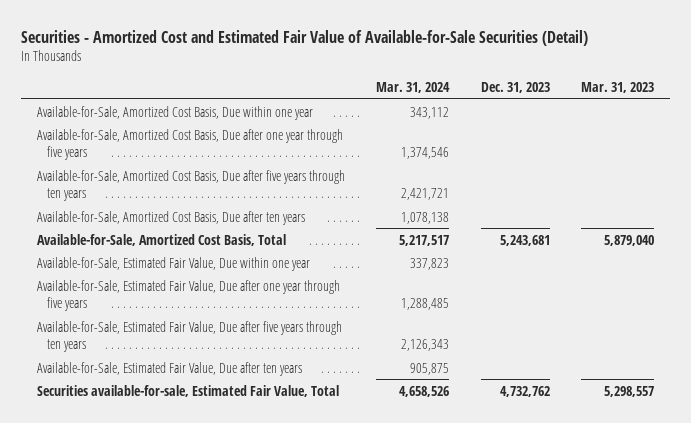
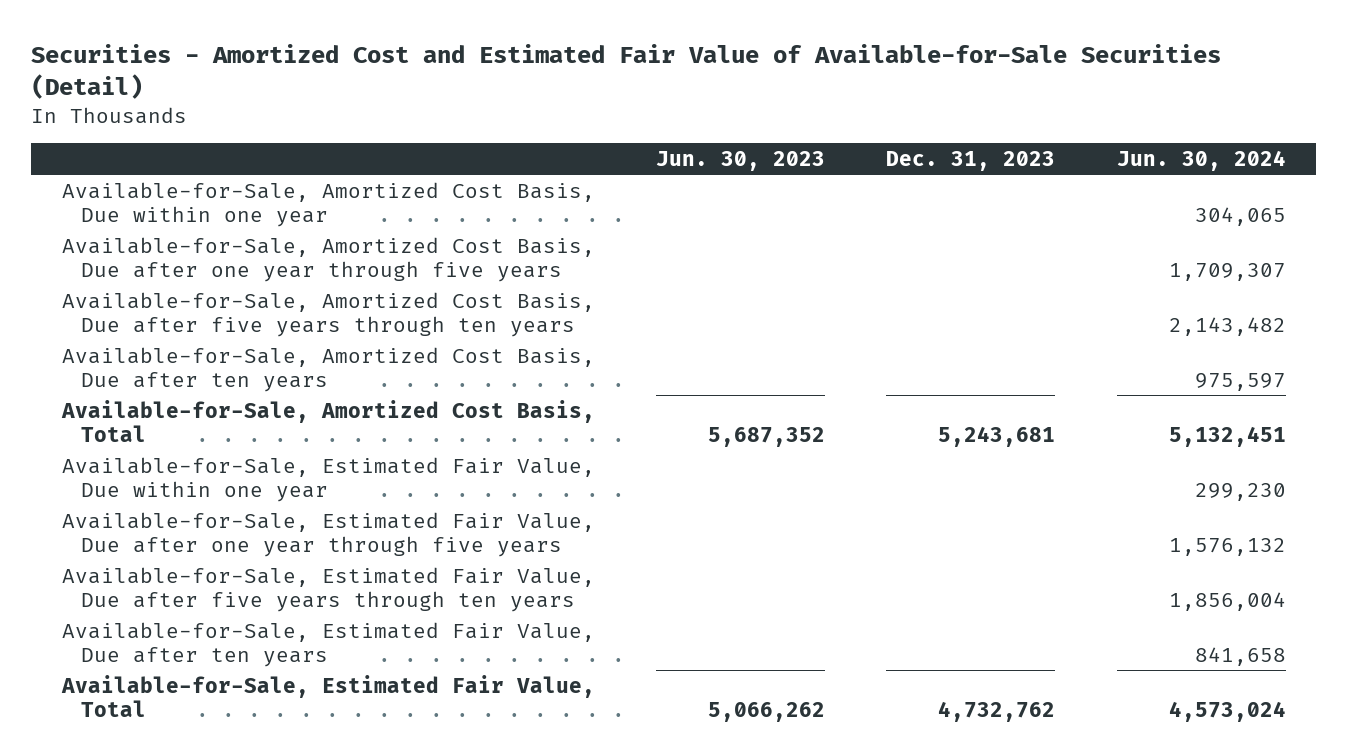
- | Mar. 31, 2024 | Dec. 31, 2023 | Mar. 31, 2023
+ | Jun. 30, 2023 | Dec. 31, 2023 | Jun. 30, 2024
- Securities available-for-sale, Estimated Fair Value, Total | 4,658,526 | 4,732,762 | 5,298,557
+ Available-for-Sale, Estimated Fair Value, Total | 5,066,262 | 4,732,762 | 4,573,024

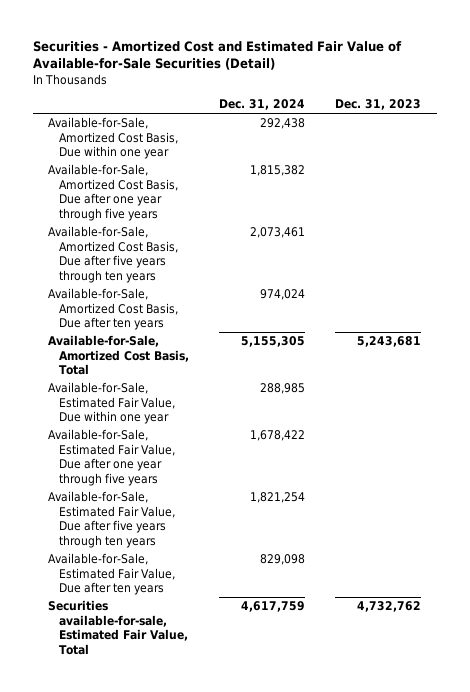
- | Jun. 30, 2023 | Dec. 31, 2023 | Jun. 30, 2024
+ | Dec. 31, 2024 | Dec. 31, 2023
- Available-for-Sale, Estimated Fair Value, Total | 5,066,262 | 4,732,762 | 4,573,024
+ Securities available-for-sale, Estimated Fair Value, Total | 4,617,759 | 4,732,762

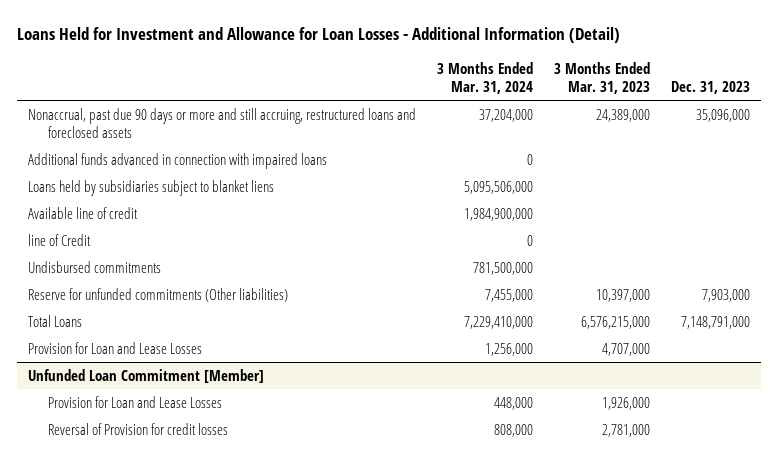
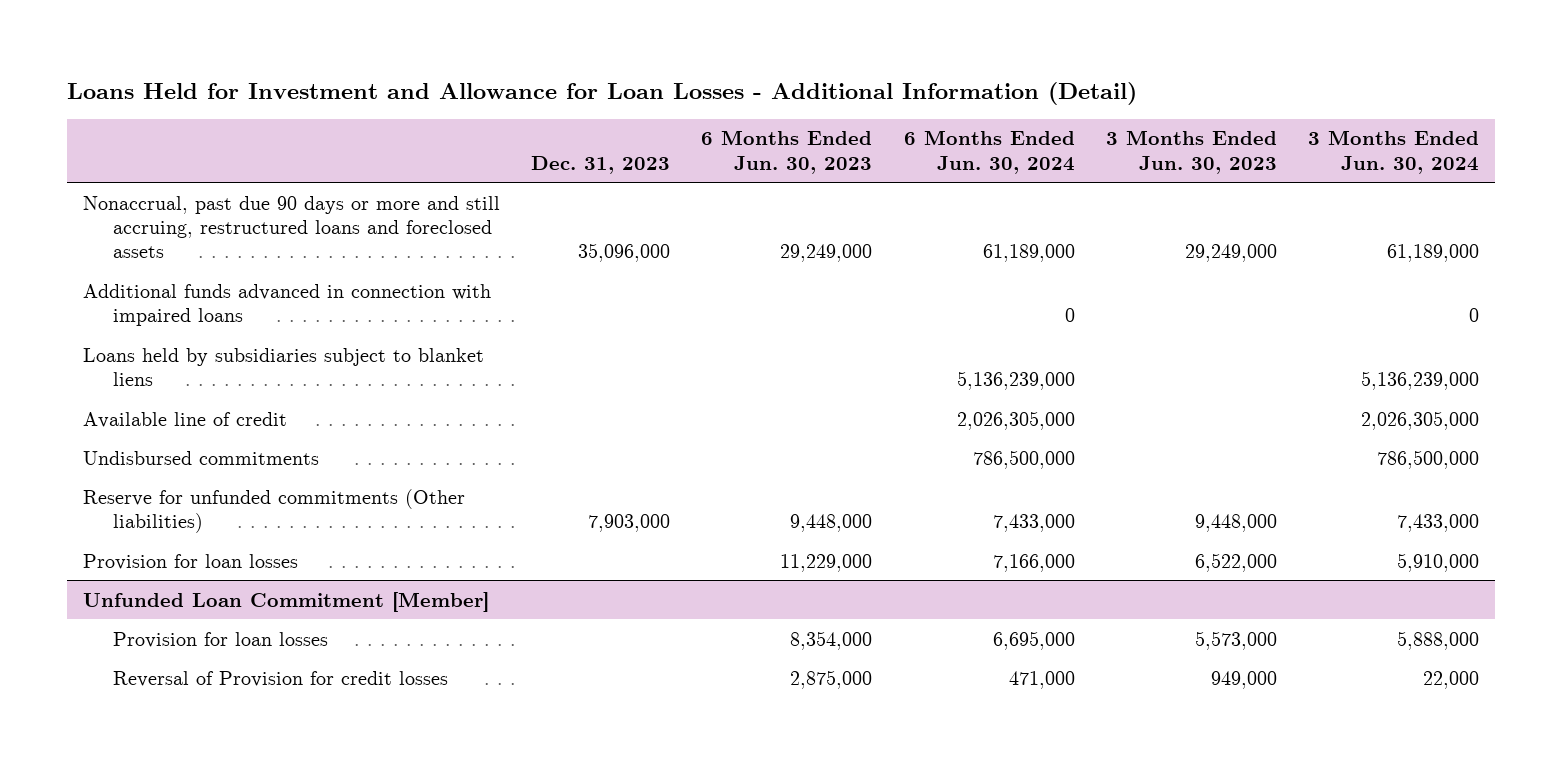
- | 3 Months Ended Mar. 31, 2024 | 3 Months Ended Mar. 31, 2023 | Dec. 31, 2023
+ | Dec. 31, 2023 | 6 Months Ended Jun. 30, 2023 | 6 Months Ended Jun. 30, 2024 | 3 Months Ended Jun. 30, 2023 | 3 Months Ended Jun. 30, 2024
- line of Credit | 0 | |
- Total Loans | 7,229,410,000 | 6,576,215,000 | 7,148,791,000
- Provision for Loan and Lease Losses | 1,256,000 | 4,707,000 |
+ Provision for loan losses | | 11,229,000 | 7,166,000 | 6,522,000 | 5,910,000
@ Unfunded Loan Commitment [Member]
- Provision for Loan and Lease Losses | 448,000 | 1,926,000 |
+ Provision for loan losses | | 8,354,000 | 6,695,000 | 5,573,000 | 5,888,000

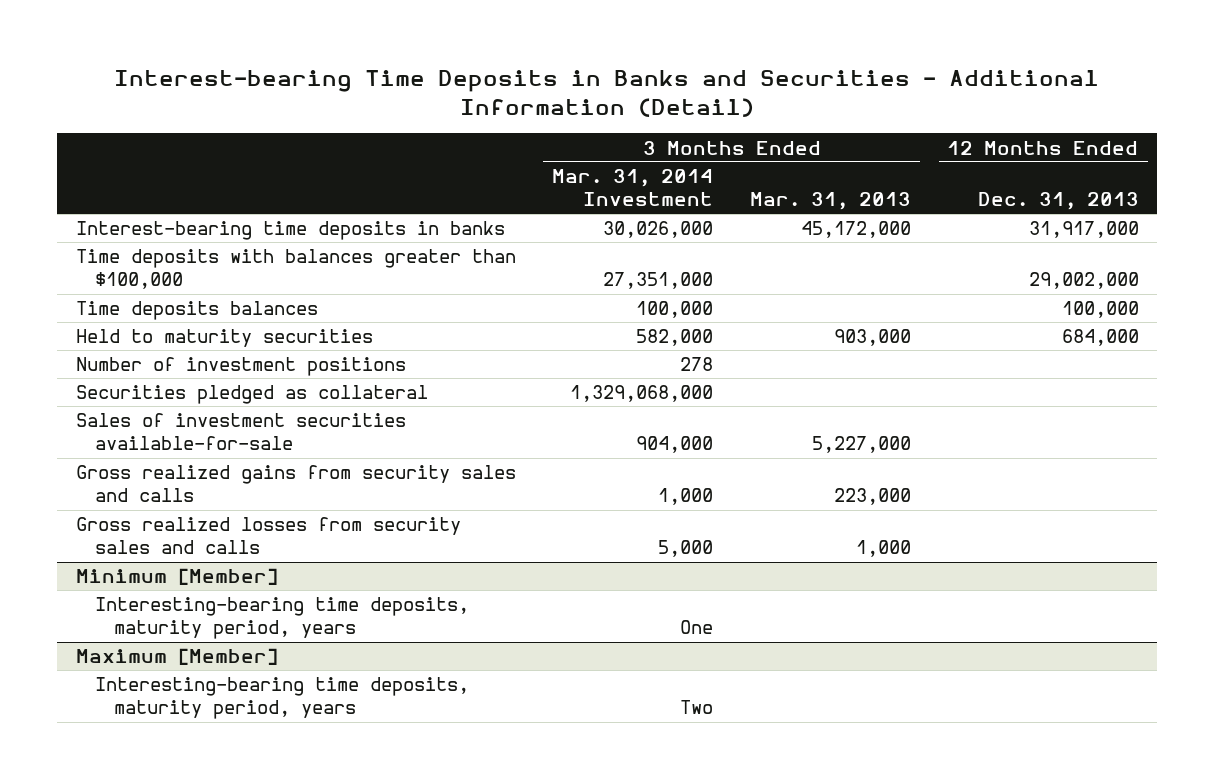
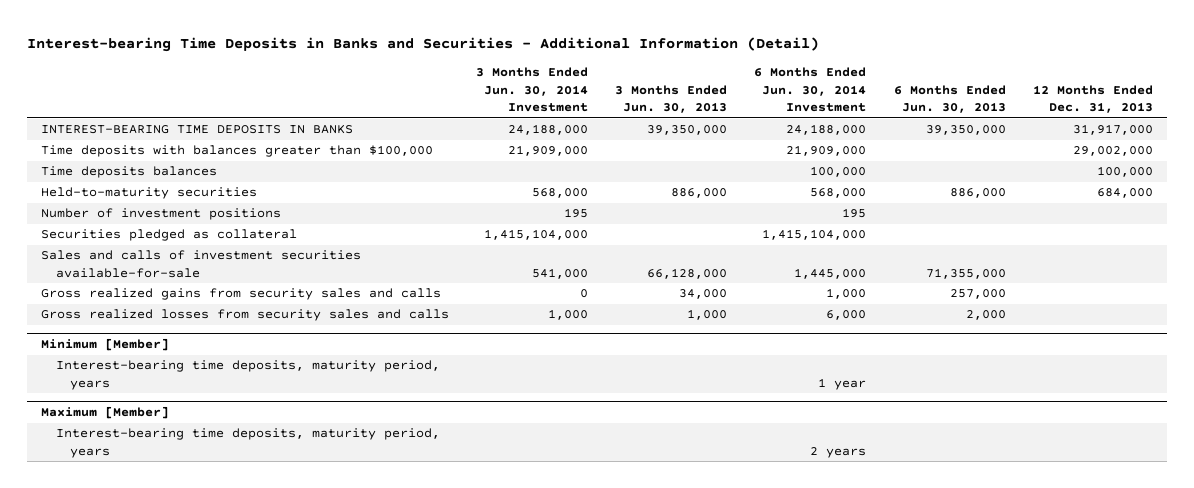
- | 3 Months Ended Mar. 31, 2014 Investment | 3 Months Ended Mar. 31, 2013 | 12 Months Ended Dec. 31, 2013
+ | 3 Months Ended Jun. 30, 2014 Investment | 3 Months Ended Jun. 30, 2013 | 6 Months Ended Jun. 30, 2014 Investment | 6 Months Ended Jun. 30, 2013 | 12 Months Ended Dec. 31, 2013
- Interest-bearing time deposits in banks | 30,026,000 | 45,172,000 | 31,917,000
+ INTEREST-BEARING TIME DEPOSITS IN BANKS | 24,188,000 | 39,350,000 | 24,188,000 | 39,350,000 | 31,917,000
- Held to maturity securities | 582,000 | 903,000 | 684,000
+ Held-to-maturity securities | 568,000 | 886,000 | 568,000 | 886,000 | 684,000
- Sales of investment securities available-for-sale | 904,000 | 5,227,000 |
+ Sales and calls of investment securities available-for-sale | 541,000 | 66,128,000 | 1,445,000 | 71,355,000 |
@ Minimum [Member]
- Interesting-bearing time deposits, maturity period, years | One | |
+ Interest-bearing time deposits, maturity period, years | | | 1 year | |
@ Maximum [Member]
- Interesting-bearing time deposits, maturity period, years | Two | |
+ Interest-bearing time deposits, maturity period, years | | | 2 years | |

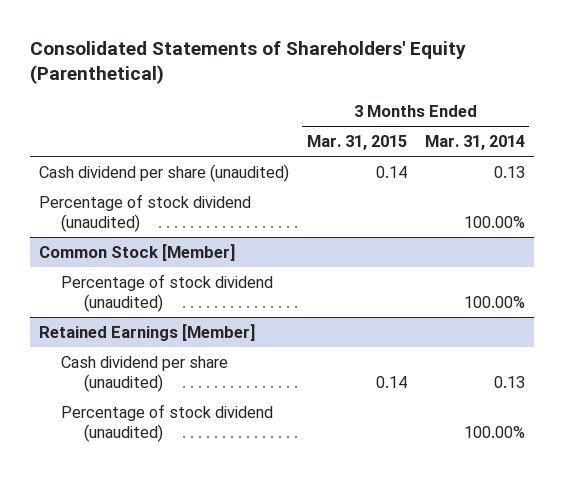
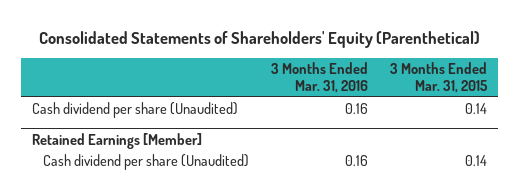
- | 3 Months Ended Mar. 31, 2015 | 3 Months Ended Mar. 31, 2014
+ | 3 Months Ended Mar. 31, 2016 | 3 Months Ended Mar. 31, 2015
- Cash dividend per share (unaudited) | 0.14 | 0.13
- Percentage of stock dividend (unaudited) | | 100.00%
- Common Stock [Member]
- Percentage of stock dividend (unaudited) | | 100.00%
+ Cash dividend per share (Unaudited) | 0.16 | 0.14
@ Retained Earnings [Member]
- Cash dividend per share (unaudited) | 0.14 | 0.13
- Percentage of stock dividend (unaudited) | | 100.00%
+ Cash dividend per share (Unaudited) | 0.16 | 0.14

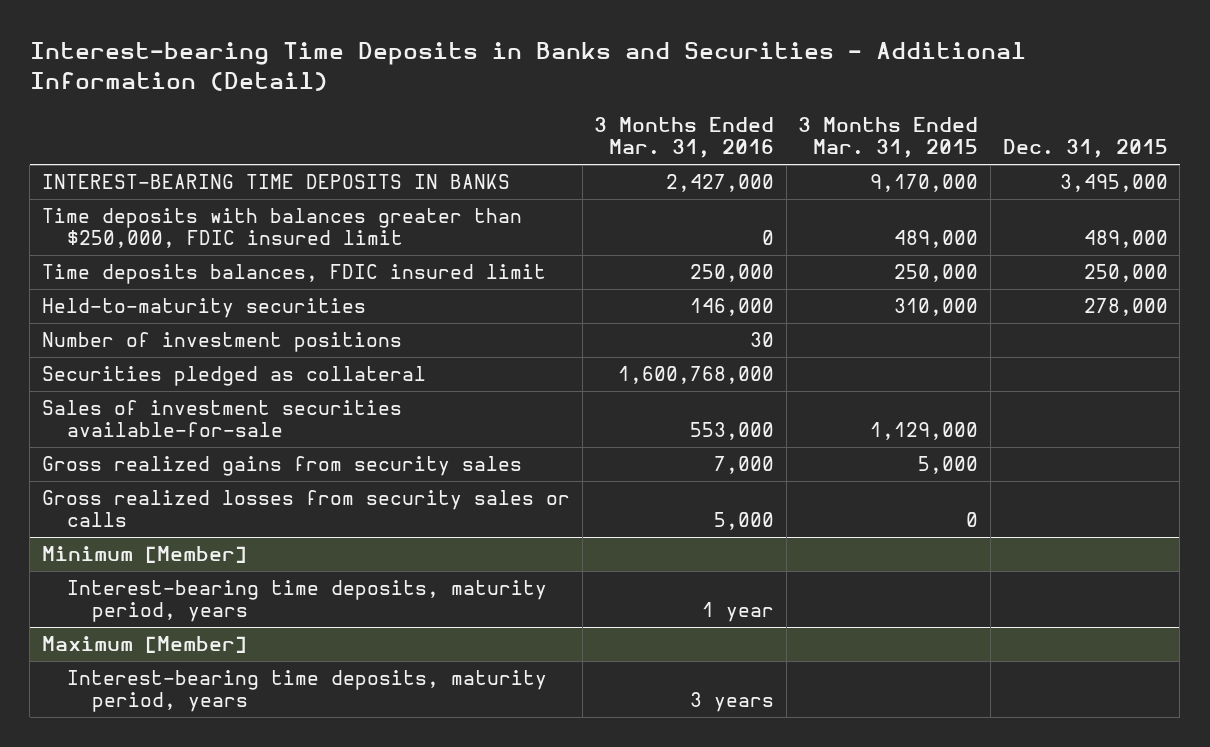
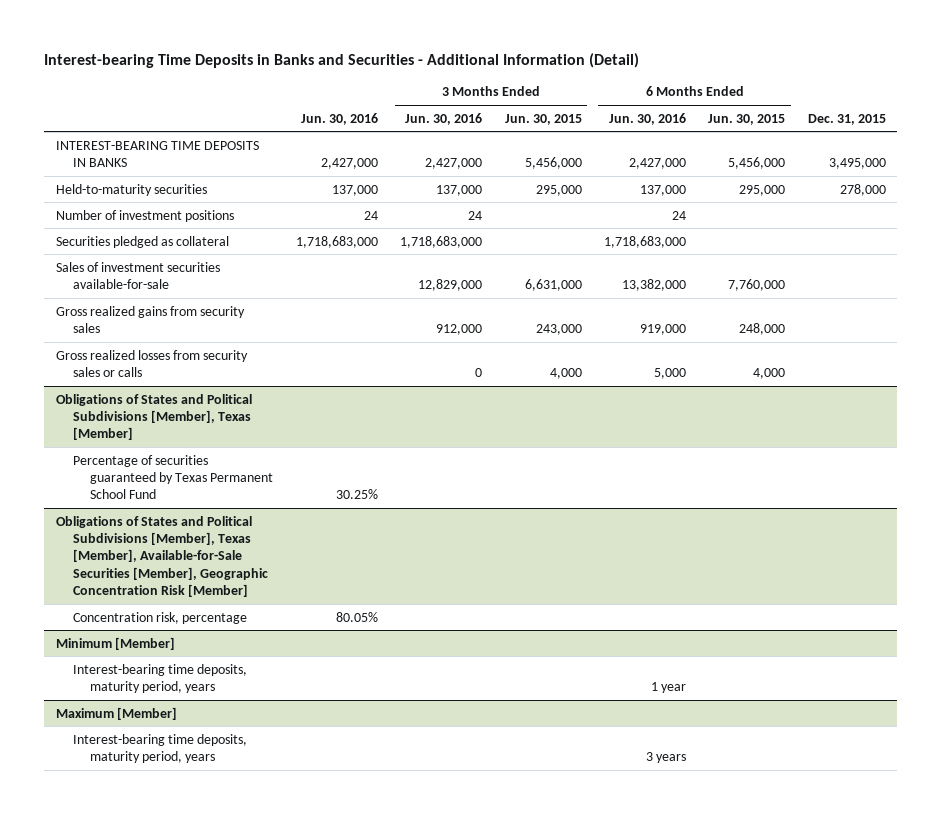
- | 3 Months Ended Mar. 31, 2016 | 3 Months Ended Mar. 31, 2015 | Dec. 31, 2015
+ | Jun. 30, 2016 | 3 Months Ended Jun. 30, 2016 | 3 Months Ended Jun. 30, 2015 | 6 Months Ended Jun. 30, 2016 | 6 Months Ended Jun. 30, 2015 | Dec. 31, 2015
- Time deposits with balances greater than $250,000, FDIC insured limit | 0 | 489,000 | 489,000
- Time deposits balances, FDIC insured limit | 250,000 | 250,000 | 250,000
+ Obligations of States and Political Subdivisions [Member], Texas [Member]
+ Percentage of securities guaranteed by Texas Permanent School Fund | 30.25% | | | | |
+ Obligations of States and Political Subdivisions [Member], Texas [Member], Available-for-Sale Securities [Member], Geographic Concentration Risk [Member]
+ Concentration risk, percentage | 80.05% | | | | |

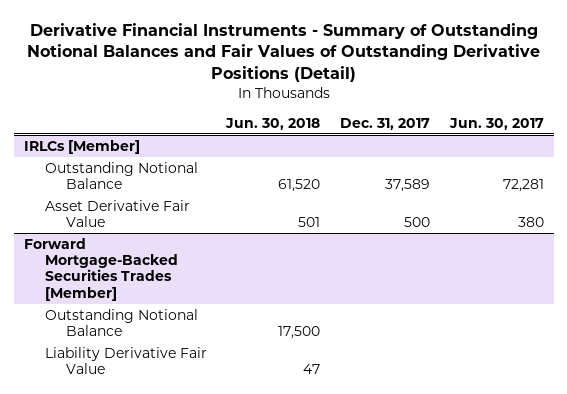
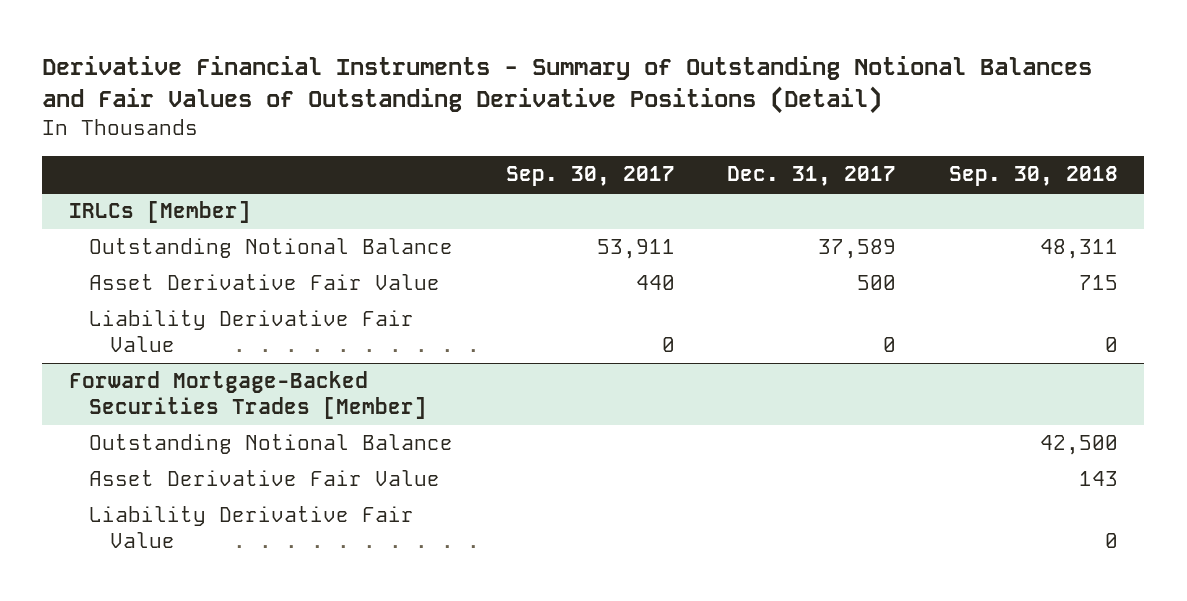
- | Jun. 30, 2018 | Dec. 31, 2017 | Jun. 30, 2017
+ | Sep. 30, 2017 | Dec. 31, 2017 | Sep. 30, 2018
@ IRLCs [Member]
+ Liability Derivative Fair Value | 0 | 0 | 0
@ Forward Mortgage-Backed Securities Trades [Member]
+ Asset Derivative Fair Value | | | 143

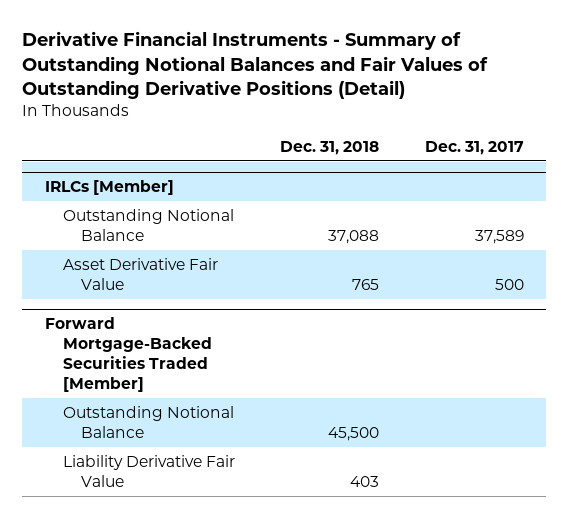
- | Sep. 30, 2017 | Dec. 31, 2017 | Sep. 30, 2018
+ | Dec. 31, 2018 | Dec. 31, 2017
@ IRLCs [Member]
- Liability Derivative Fair Value | 0 | 0 | 0
- Forward Mortgage-Backed Securities Trades [Member]
+ Forward Mortgage-Backed Securities Traded [Member]
- Asset Derivative Fair Value | | | 143

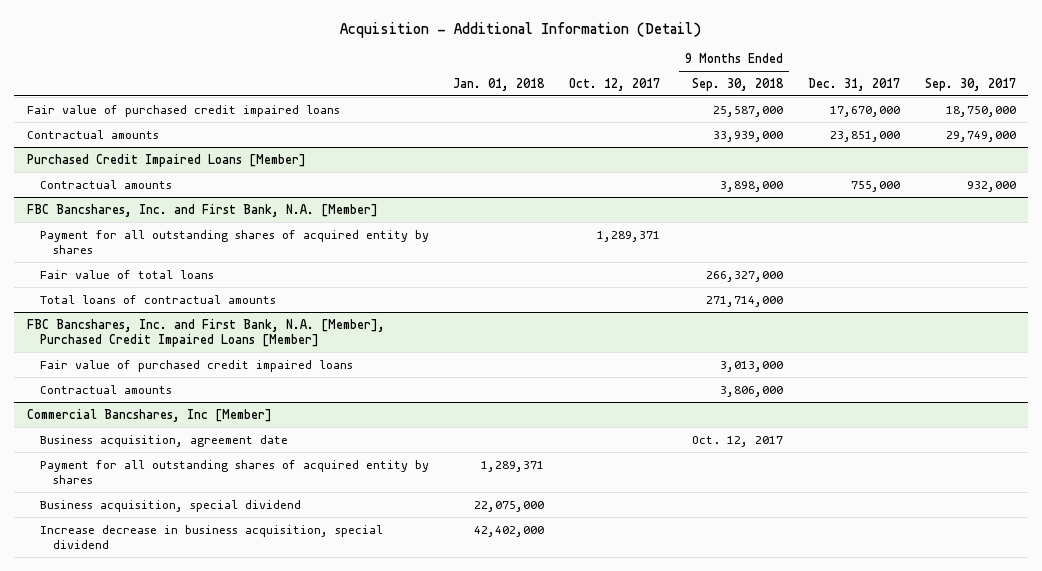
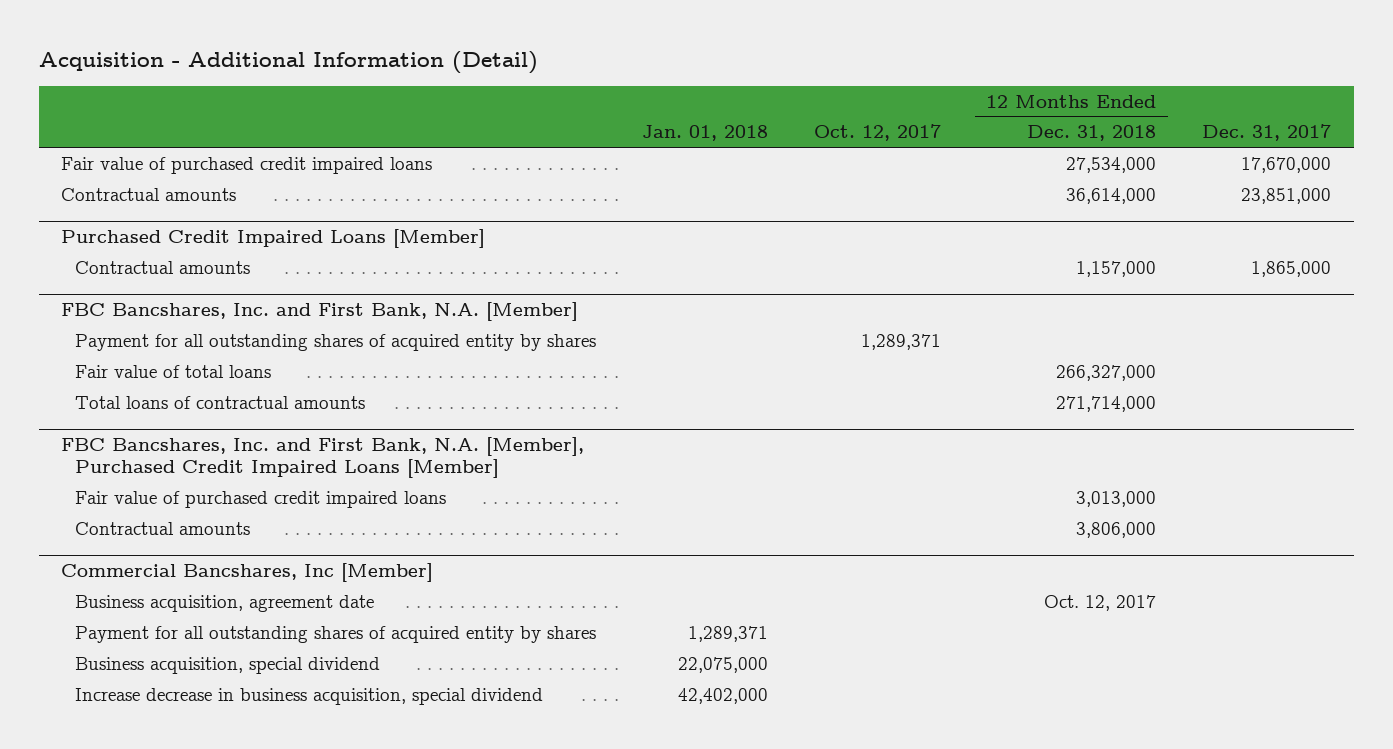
- | Jan. 01, 2018 | Oct. 12, 2017 | 9 Months Ended Sep. 30, 2018 | Dec. 31, 2017 | Sep. 30, 2017
+ | Jan. 01, 2018 | Oct. 12, 2017 | 12 Months Ended Dec. 31, 2018 | Dec. 31, 2017
@ Purchased Credit Impaired Loans [Member]
- Contractual amounts | | | 3,898,000 | 755,000 | 932,000
+ Contractual amounts | | | 1,157,000 | 1,865,000

